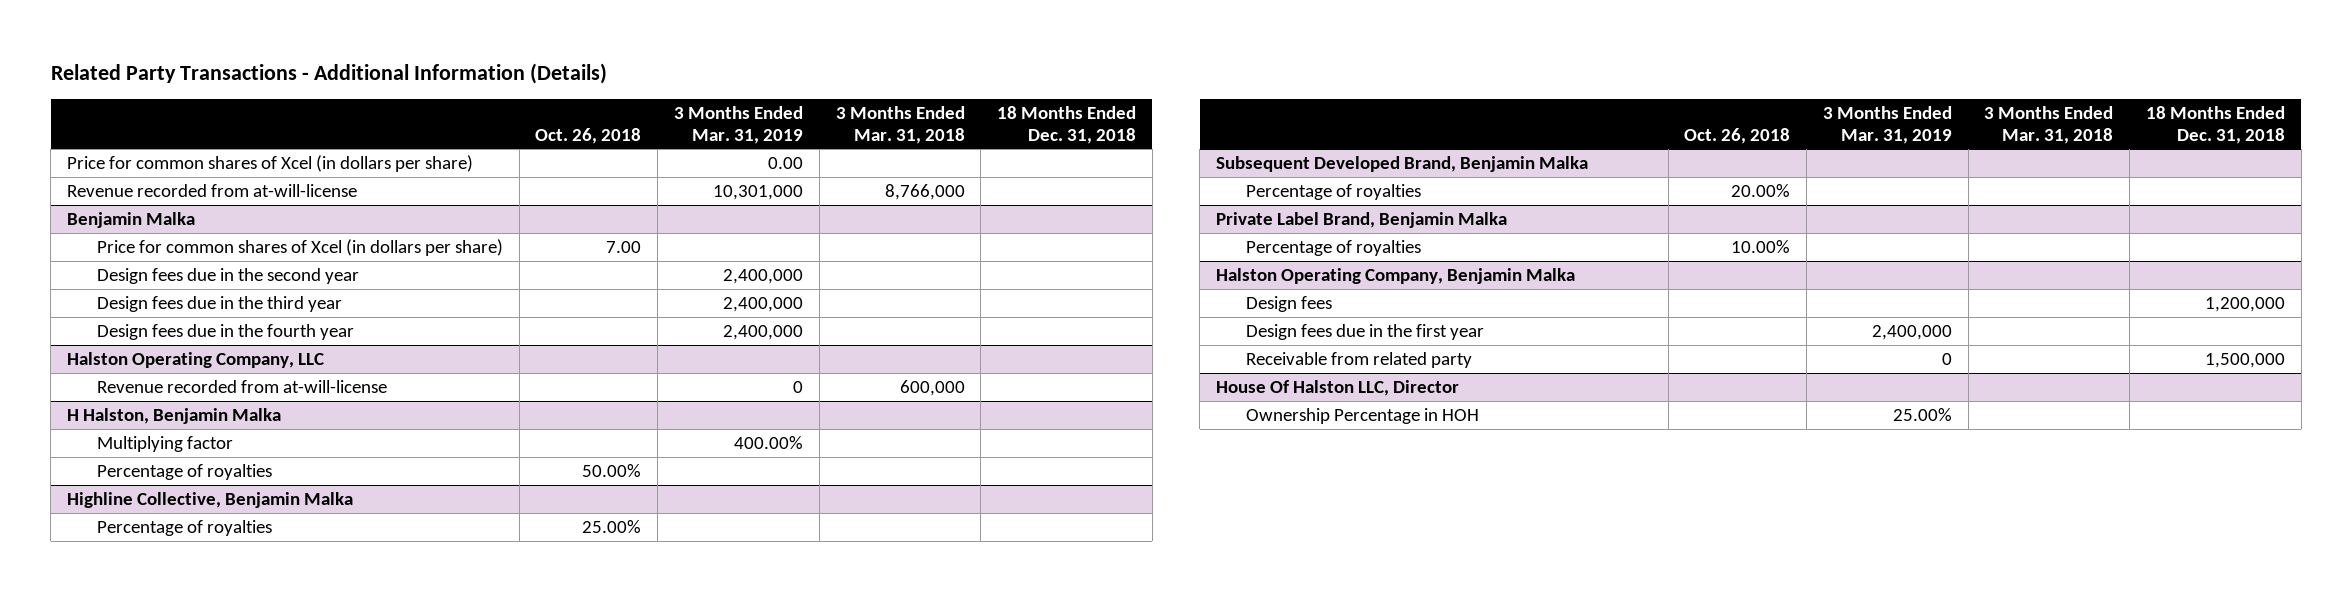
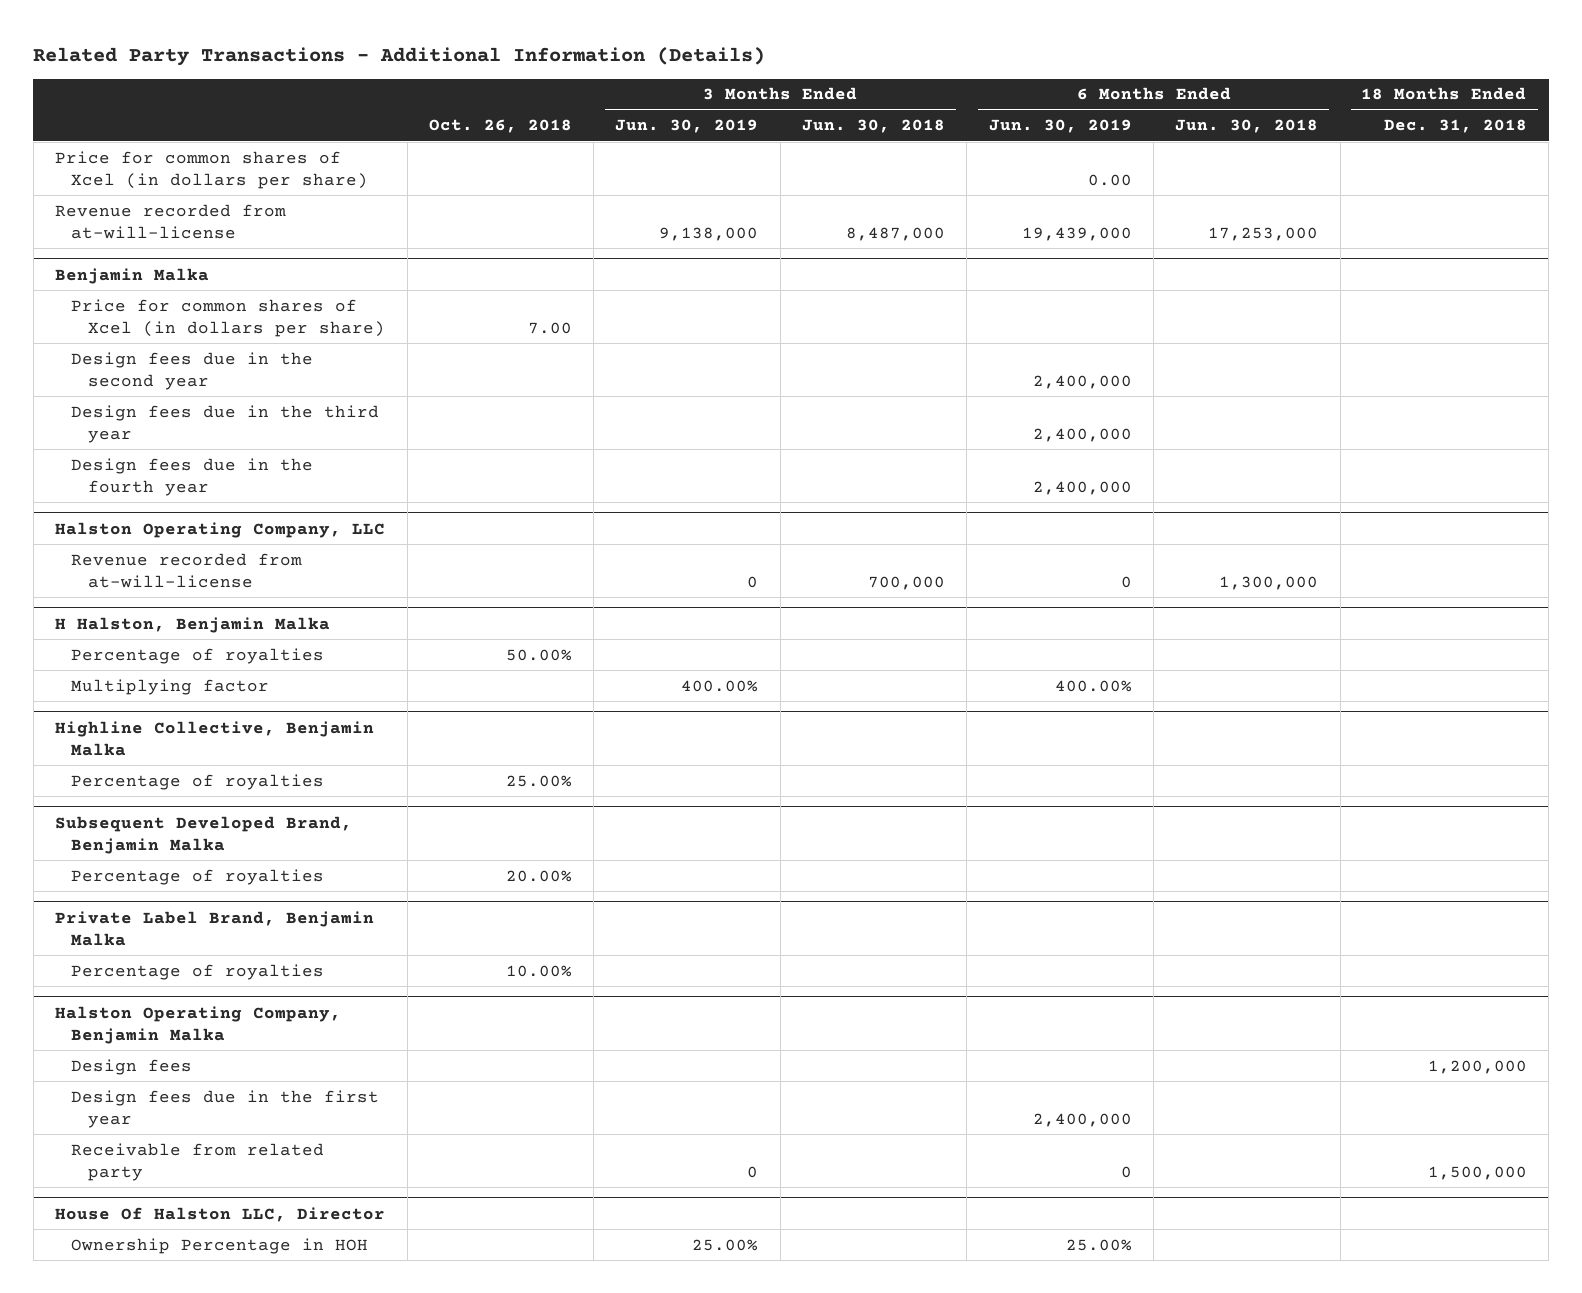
- | Oct. 26, 2018 | 3 Months Ended Mar. 31, 2019 | 3 Months Ended Mar. 31, 2018 | 18 Months Ended Dec. 31, 2018
+ | Oct. 26, 2018 | 3 Months Ended Jun. 30, 2019 | 3 Months Ended Jun. 30, 2018 | 6 Months Ended Jun. 30, 2019 | 6 Months Ended Jun. 30, 2018 | 18 Months Ended Dec. 31, 2018
@ H Halston, Benjamin Malka
moved down: Multiplying factor | | 400.00% | | 400.00% | |

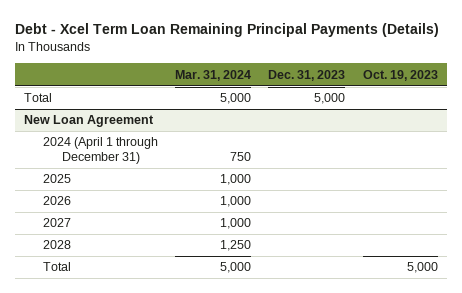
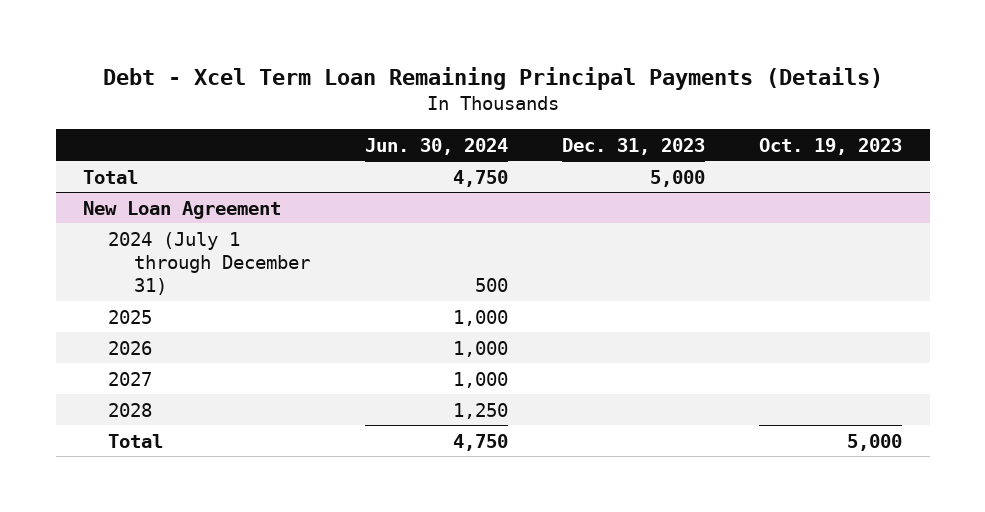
- | Mar. 31, 2024 | Dec. 31, 2023 | Oct. 19, 2023
+ | Jun. 30, 2024 | Dec. 31, 2023 | Oct. 19, 2023
@ New Loan Agreement
- 2024 (April 1 through December 31) | 750 | |
+ 2024 (July 1 through December 31) | 500 | |

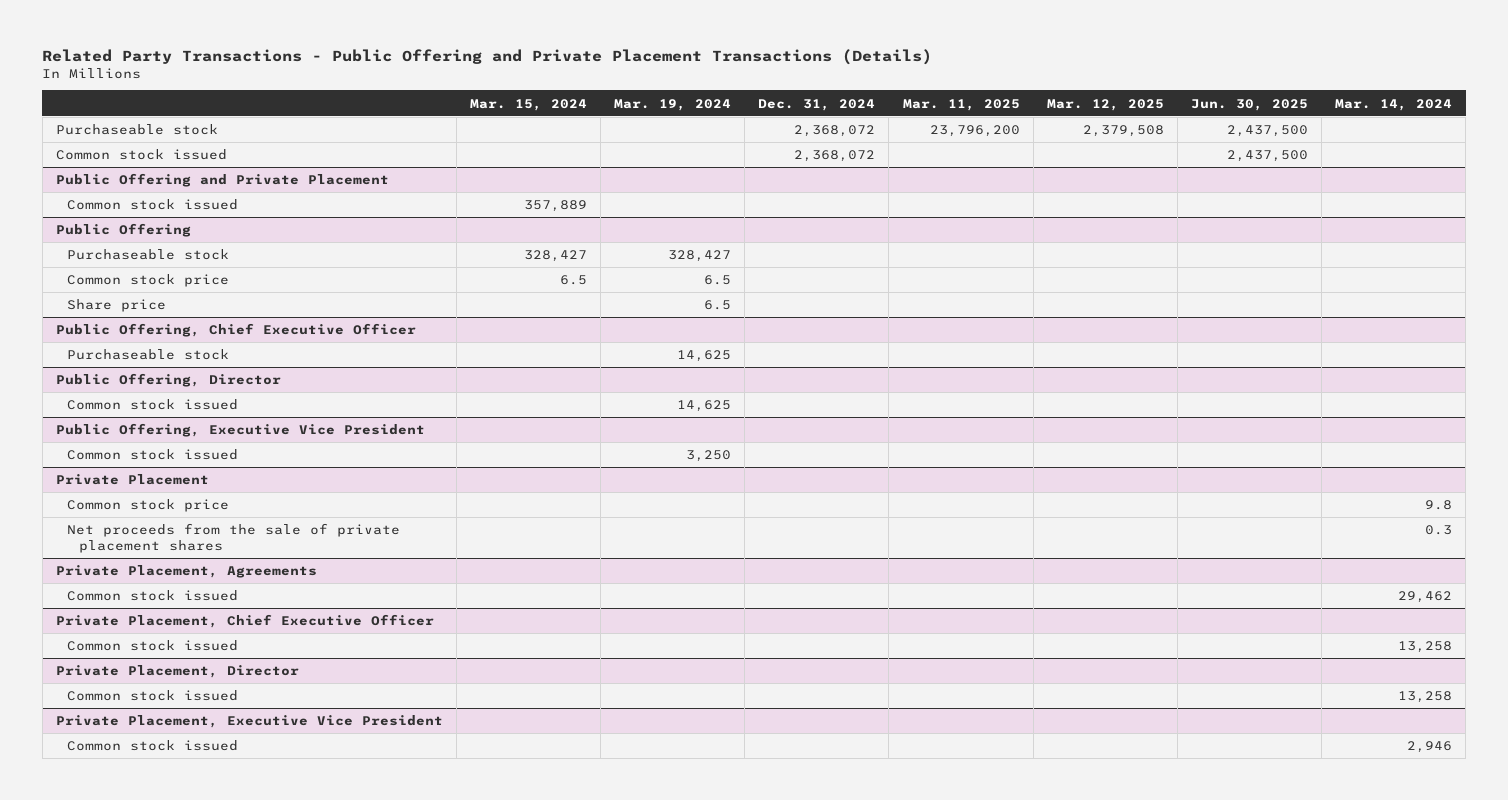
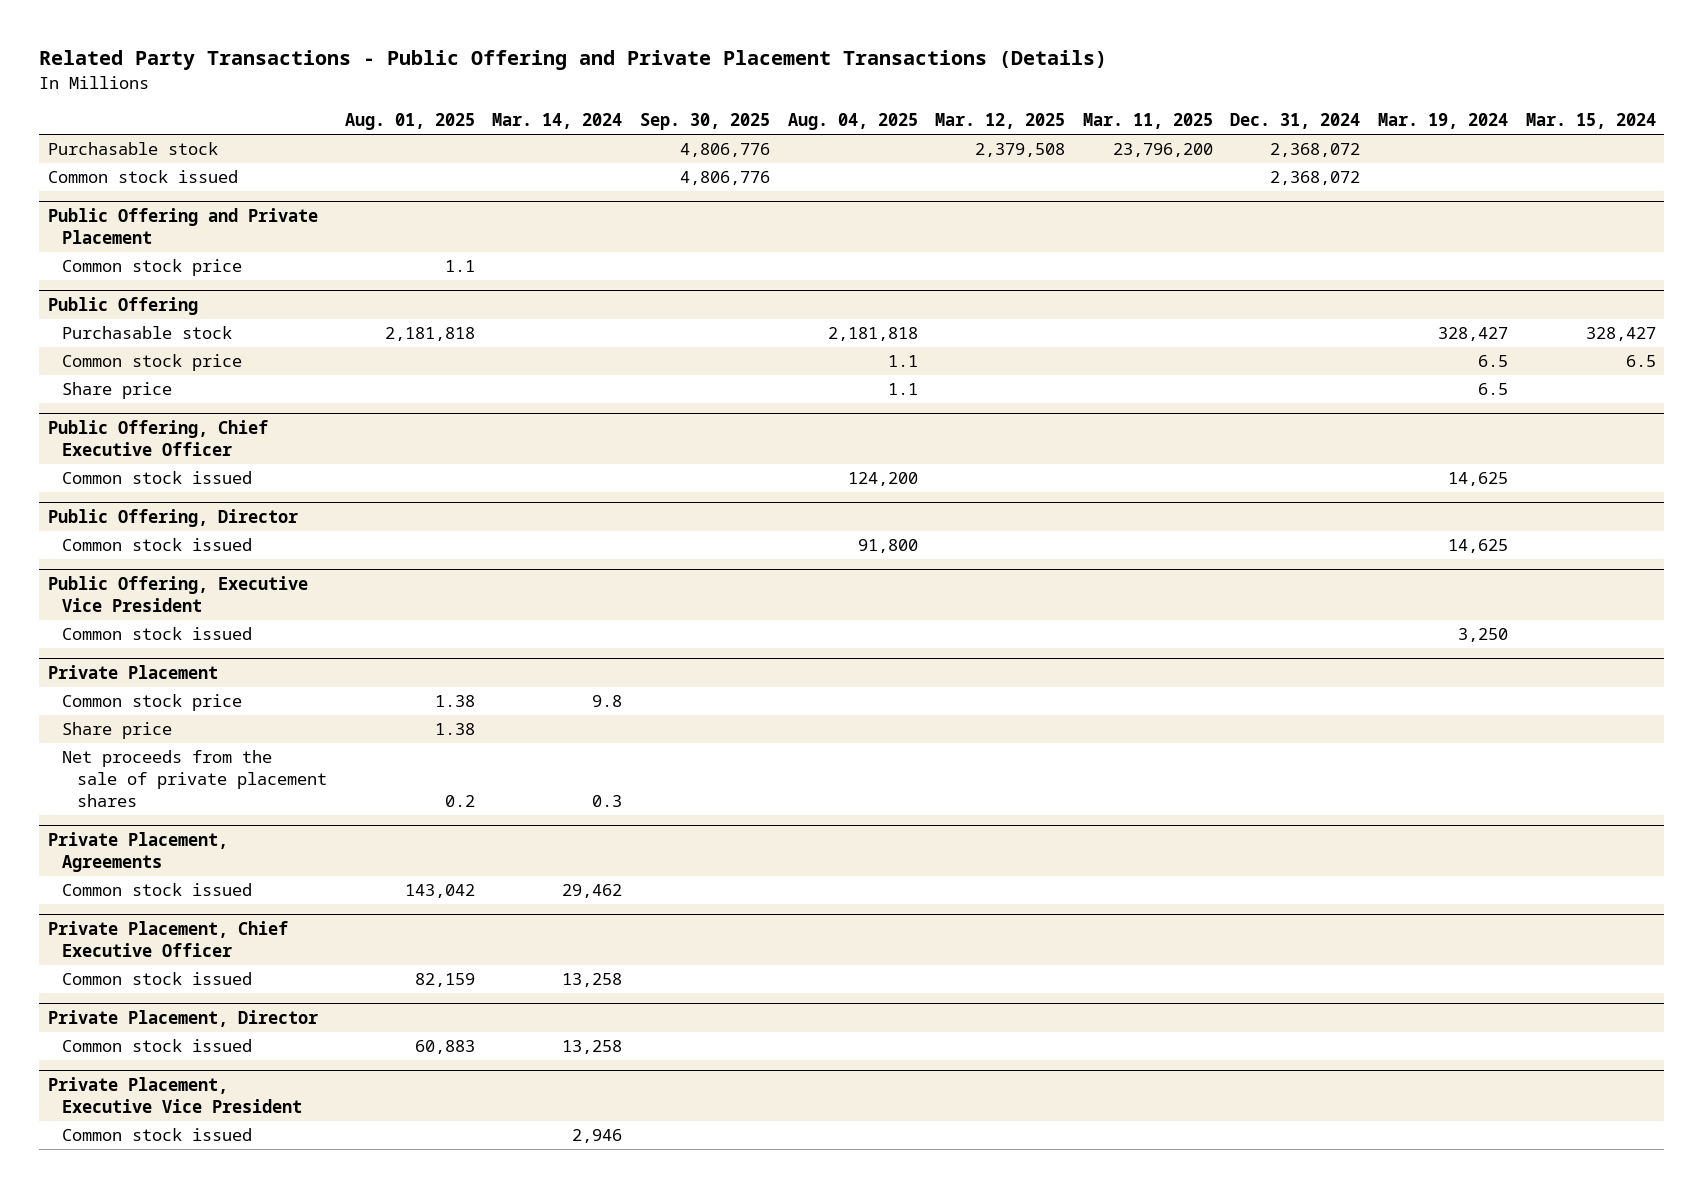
- | Mar. 15, 2024 | Mar. 19, 2024 | Dec. 31, 2024 | Mar. 11, 2025 | Mar. 12, 2025 | Jun. 30, 2025 | Mar. 14, 2024
+ | Aug. 01, 2025 | Mar. 14, 2024 | Sep. 30, 2025 | Aug. 04, 2025 | Mar. 12, 2025 | Mar. 11, 2025 | Dec. 31, 2024 | Mar. 19, 2024 | Mar. 15, 2024
- Purchaseable stock | | | 2,368,072 | 23,796,200 | 2,379,508 | 2,437,500 |
+ Purchasable stock | | | 4,806,776 | | 2,379,508 | 23,796,200 | 2,368,072 | |
@ Public Offering and Private Placement
- Common stock issued | 357,889 | | | | | |
+ Common stock price | 1.1 | | | | | | | |
@ Public Offering
- Purchaseable stock | 328,427 | 328,427 | | | | |
+ Purchasable stock | 2,181,818 | | | 2,181,818 | | | | 328,427 | 328,427
@ Public Offering, Chief Executive Officer
- Purchaseable stock | | 14,625 | | | | |
+ Common stock issued | | | | 124,200 | | | | 14,625 |
@ Private Placement
+ Share price | 1.38 | | | | | | | |

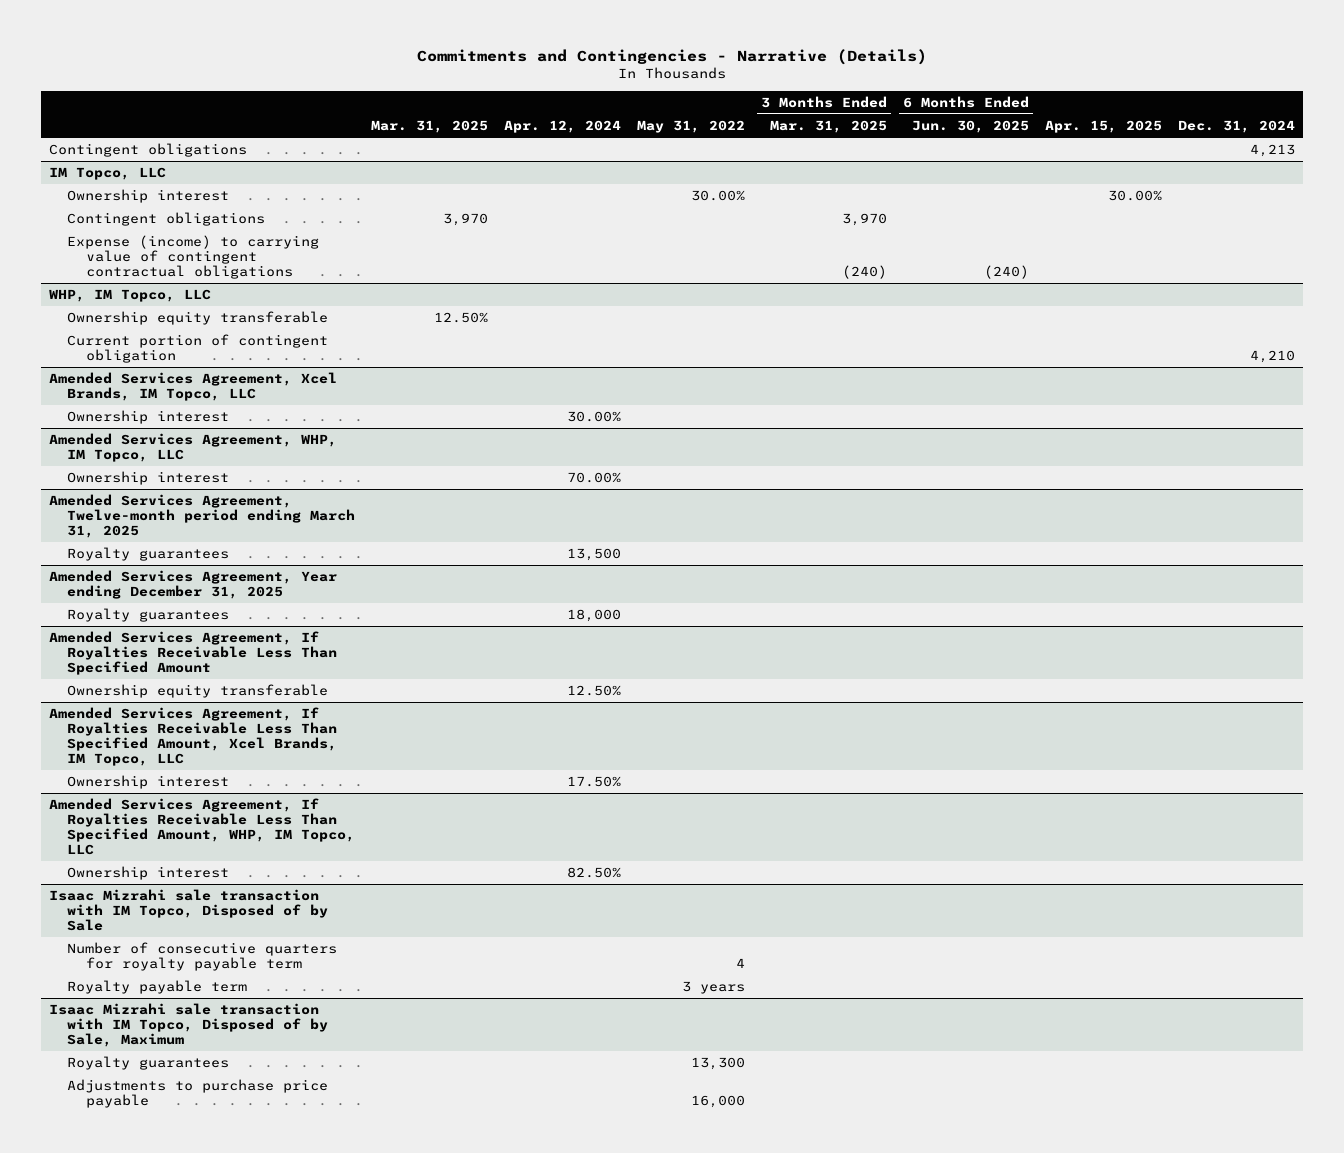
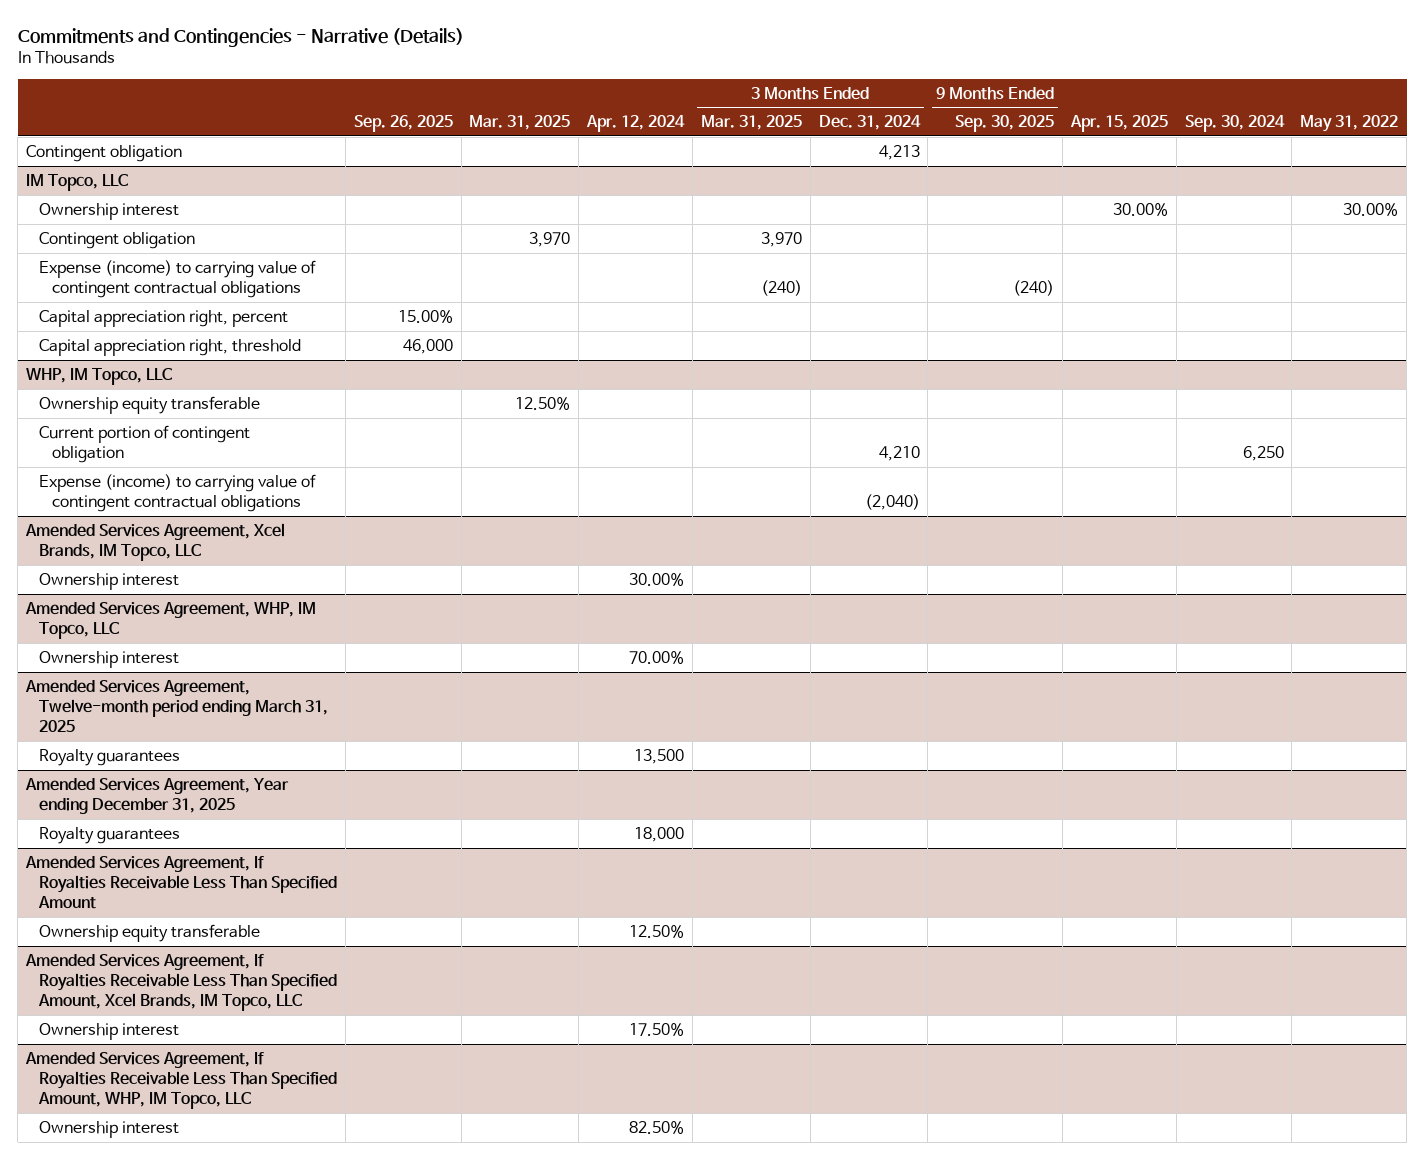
- | Mar. 31, 2025 | Apr. 12, 2024 | May 31, 2022 | 3 Months Ended Mar. 31, 2025 | 6 Months Ended Jun. 30, 2025 | Apr. 15, 2025 | Dec. 31, 2024
+ | Sep. 26, 2025 | Mar. 31, 2025 | Apr. 12, 2024 | 3 Months Ended Mar. 31, 2025 | 3 Months Ended Dec. 31, 2024 | 9 Months Ended Sep. 30, 2025 | Apr. 15, 2025 | Sep. 30, 2024 | May 31, 2022
- Contingent obligations | | | | | | | 4,213
+ Contingent obligation | | | | | 4,213 | | | |
@ IM Topco, LLC
- Contingent obligations | 3,970 | | | 3,970 | | |
+ Contingent obligation | | 3,970 | | 3,970 | | | | |
+ Capital appreciation right, percent | 15.00% | | | | | | | |
+ Capital appreciation right, threshold | 46,000 | | | | | | | |
@ WHP, IM Topco, LLC
+ Expense (income) to carrying value of contingent contractual obligations | | | | | (2,040) | | | |
- Isaac Mizrahi sale transaction with IM Topco, Disposed of by Sale
- Number of consecutive quarters for royalty payable term | | | 4 | | | |
- Royalty payable term | | | 3 years | | | |
- Isaac Mizrahi sale transaction with IM Topco, Disposed of by Sale, Maximum
- Royalty guarantees | | | 13,300 | | | |
- Adjustments to purchase price payable | | | 16,000 | | | |

